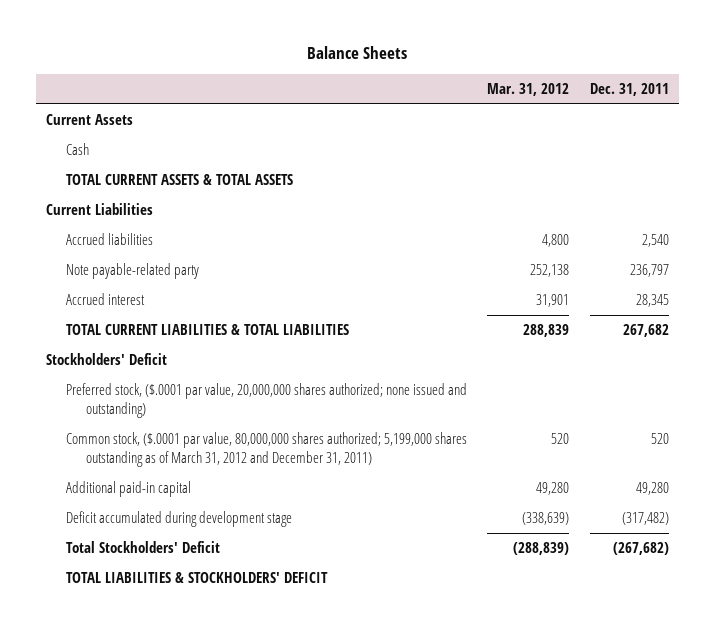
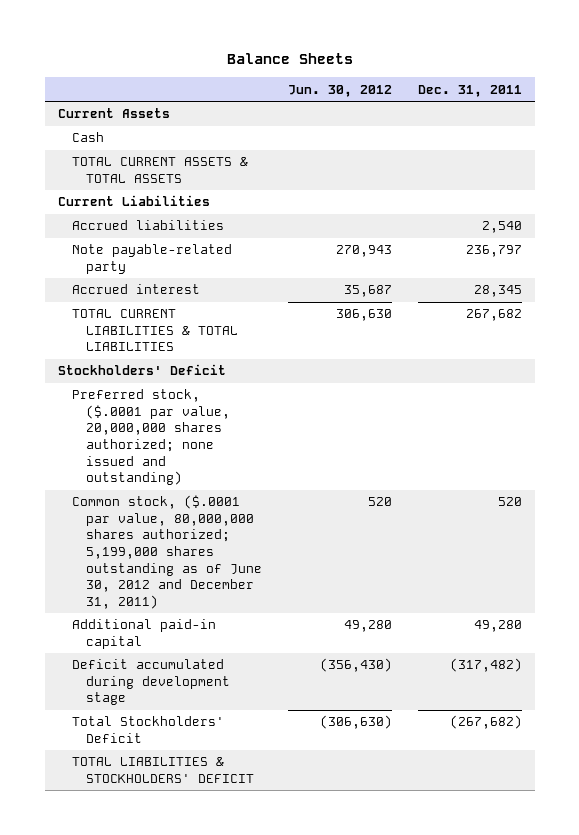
- | Mar. 31, 2012 | Dec. 31, 2011
+ | Jun. 30, 2012 | Dec. 31, 2011
- Common stock, ($.0001 par value, 80,000,000 shares authorized; 5,199,000 shares outstanding as of March 31, 2012 and December 31, 2011) | 520 | 520
+ Common stock, ($.0001 par value, 80,000,000 shares authorized; 5,199,000 shares outstanding as of June 30, 2012 and December 31, 2011) | 520 | 520

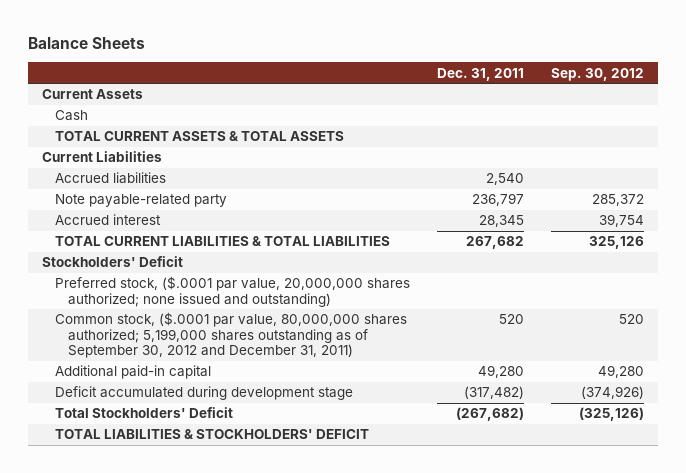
- | Jun. 30, 2012 | Dec. 31, 2011
+ | Dec. 31, 2011 | Sep. 30, 2012
- Common stock, ($.0001 par value, 80,000,000 shares authorized; 5,199,000 shares outstanding as of June 30, 2012 and December 31, 2011) | 520 | 520
+ Common stock, ($.0001 par value, 80,000,000 shares authorized; 5,199,000 shares outstanding as of September 30, 2012 and December 31, 2011) | 520 | 520

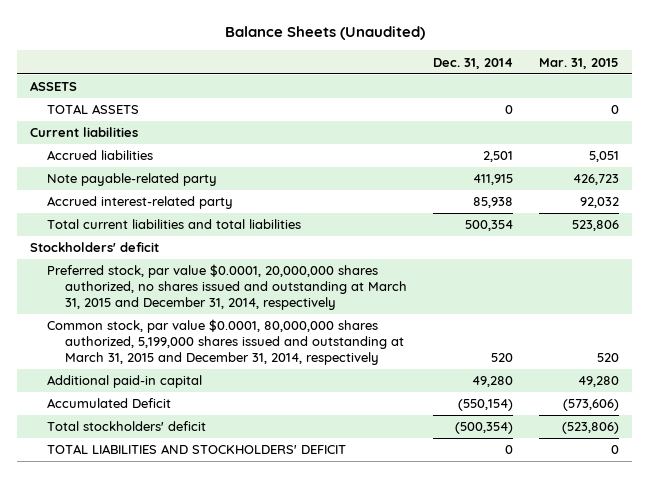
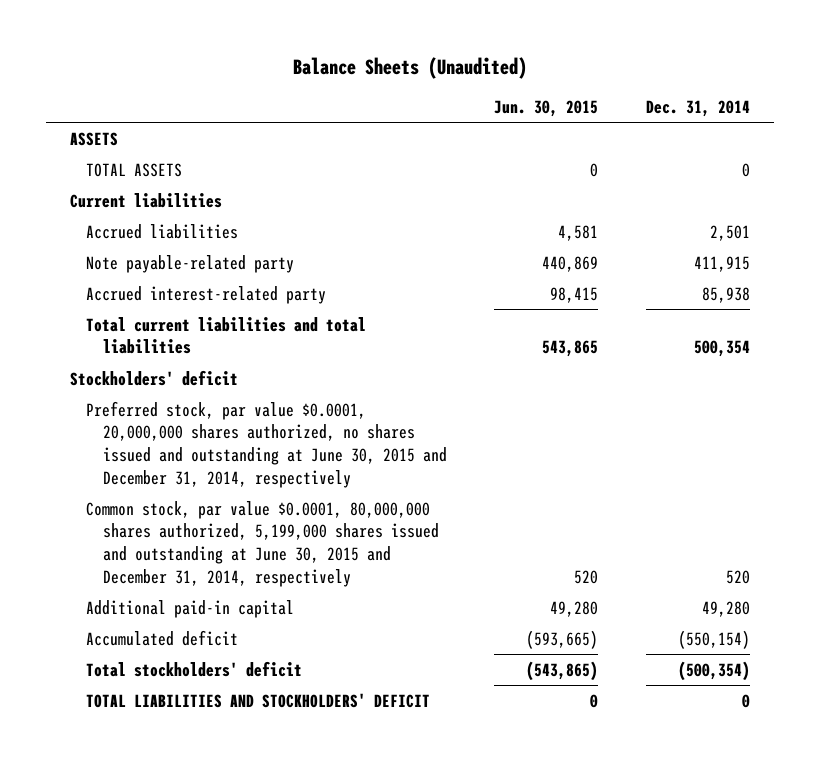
- | Dec. 31, 2014 | Mar. 31, 2015
+ | Jun. 30, 2015 | Dec. 31, 2014
- Preferred stock, par value $0.0001, 20,000,000 shares authorized, no shares issued and outstanding at March 31, 2015 and December 31, 2014, respectively
- Common stock, par value $0.0001, 80,000,000 shares authorized, 5,199,000 shares issued and outstanding at March 31, 2015 and December 31, 2014, respectively | 520 | 520
+ Preferred stock, par value $0.0001, 20,000,000 shares authorized, no shares issued and outstanding at June 30, 2015 and December 31, 2014, respectively
+ Common stock, par value $0.0001, 80,000,000 shares authorized, 5,199,000 shares issued and outstanding at June 30, 2015 and December 31, 2014, respectively | 520 | 520
- Accumulated Deficit | (550,154) | (573,606)
+ Accumulated deficit | (593,665) | (550,154)

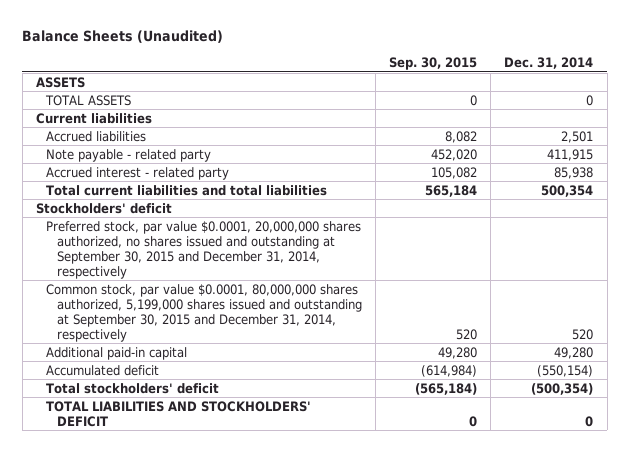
- | Jun. 30, 2015 | Dec. 31, 2014
+ | Sep. 30, 2015 | Dec. 31, 2014
- Note payable-related party | 440,869 | 411,915
- Accrued interest-related party | 98,415 | 85,938
+ Note payable - related party | 452,020 | 411,915
+ Accrued interest - related party | 105,082 | 85,938
- Preferred stock, par value $0.0001, 20,000,000 shares authorized, no shares issued and outstanding at June 30, 2015 and December 31, 2014, respectively
- Common stock, par value $0.0001, 80,000,000 shares authorized, 5,199,000 shares issued and outstanding at June 30, 2015 and December 31, 2014, respectively | 520 | 520
+ Preferred stock, par value $0.0001, 20,000,000 shares authorized, no shares issued and outstanding at September 30, 2015 and December 31, 2014, respectively
+ Common stock, par value $0.0001, 80,000,000 shares authorized, 5,199,000 shares issued and outstanding at September 30, 2015 and December 31, 2014, respectively | 520 | 520

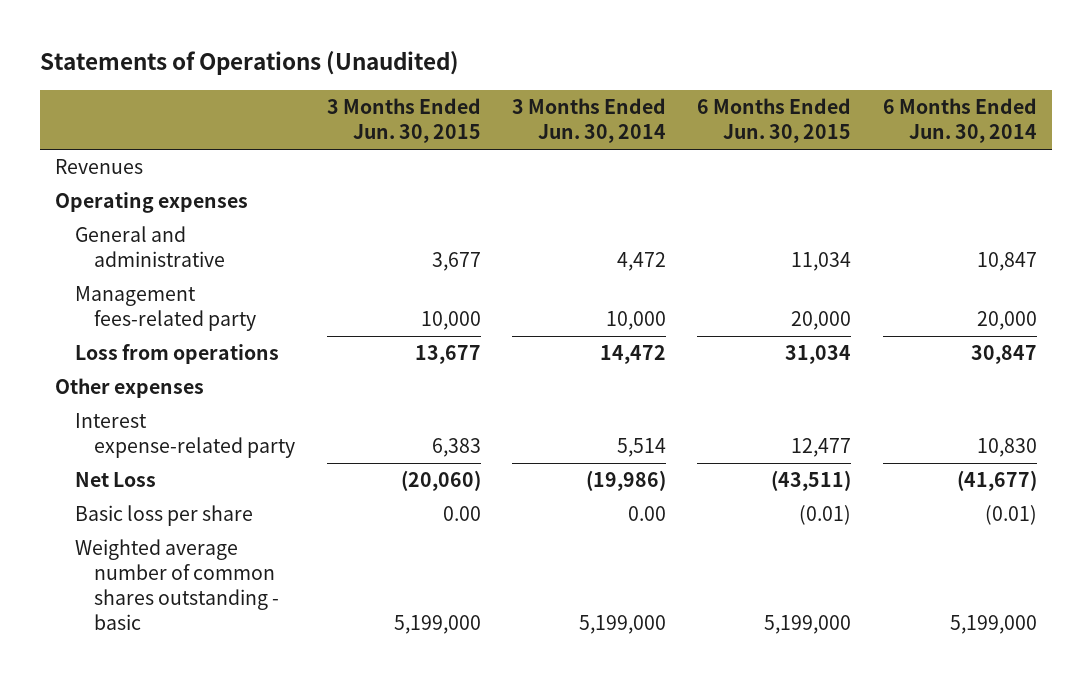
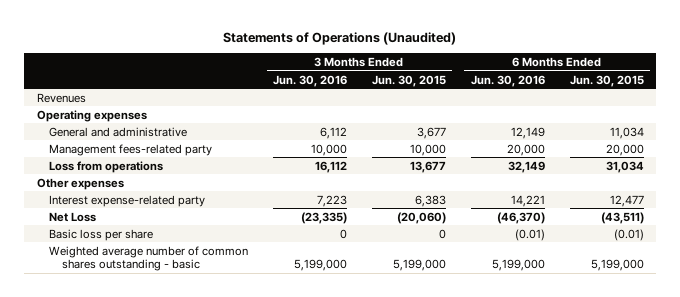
- | 3 Months Ended Jun. 30, 2015 | 3 Months Ended Jun. 30, 2014 | 6 Months Ended Jun. 30, 2015 | 6 Months Ended Jun. 30, 2014
+ | 3 Months Ended Jun. 30, 2016 | 3 Months Ended Jun. 30, 2015 | 6 Months Ended Jun. 30, 2016 | 6 Months Ended Jun. 30, 2015
- Basic loss per share | 0.00 | 0.00 | (0.01) | (0.01)
+ Basic loss per share | 0 | 0 | (0.01) | (0.01)

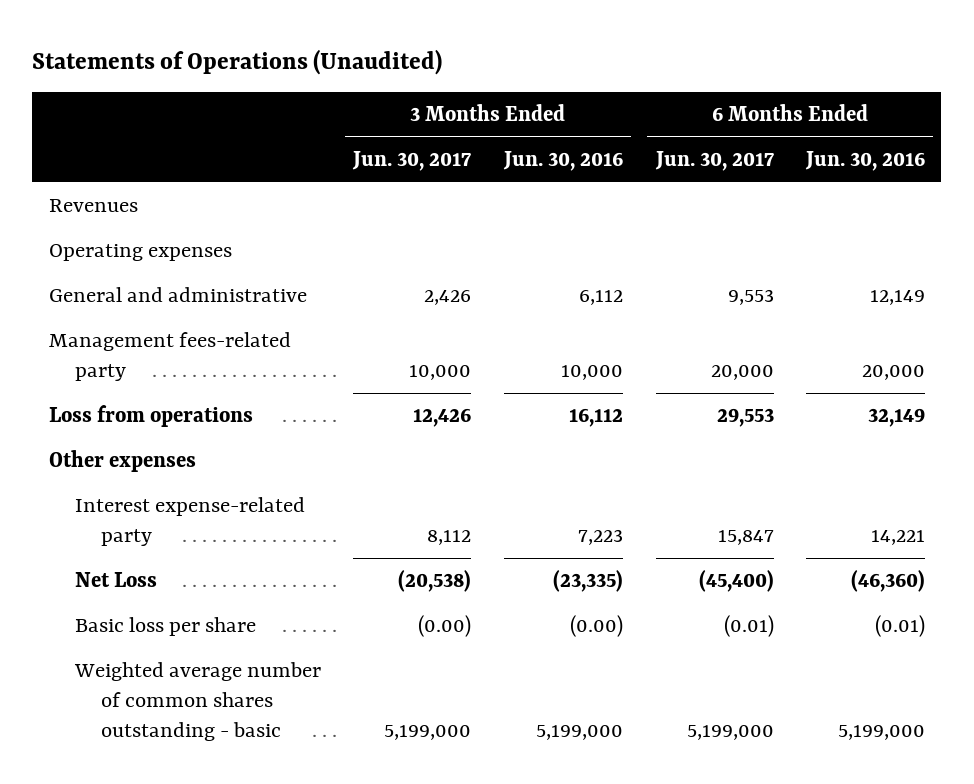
- | 3 Months Ended Jun. 30, 2016 | 3 Months Ended Jun. 30, 2015 | 6 Months Ended Jun. 30, 2016 | 6 Months Ended Jun. 30, 2015
+ | 3 Months Ended Jun. 30, 2017 | 3 Months Ended Jun. 30, 2016 | 6 Months Ended Jun. 30, 2017 | 6 Months Ended Jun. 30, 2016
- Net Loss | (23,335) | (20,060) | (46,370) | (43,511)
- Basic loss per share | 0 | 0 | (0.01) | (0.01)
+ Net Loss | (20,538) | (23,335) | (45,400) | (46,360)
+ Basic loss per share | (0.00) | (0.00) | (0.01) | (0.01)

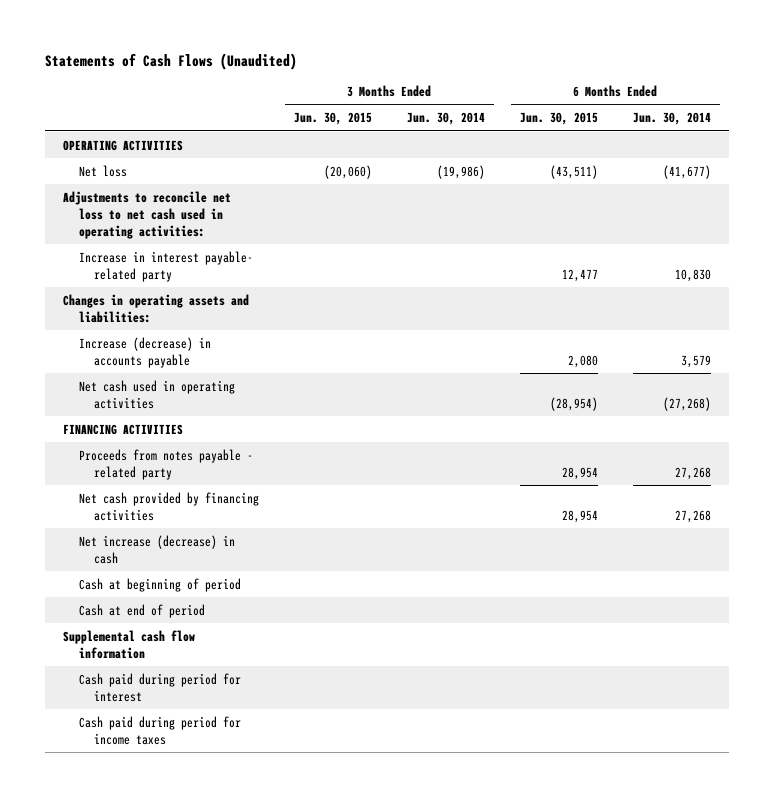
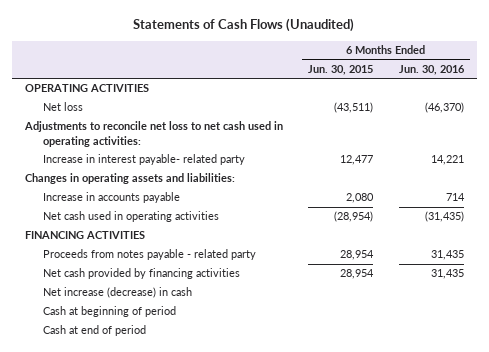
- | 3 Months Ended Jun. 30, 2015 | 3 Months Ended Jun. 30, 2014 | 6 Months Ended Jun. 30, 2015 | 6 Months Ended Jun. 30, 2014
+ | 6 Months Ended Jun. 30, 2015 | 6 Months Ended Jun. 30, 2016
- Increase (decrease) in accounts payable | | | 2,080 | 3,579
+ Increase in accounts payable | 2,080 | 714
- Supplemental cash flow information
- Cash paid during period for interest
- Cash paid during period for income taxes

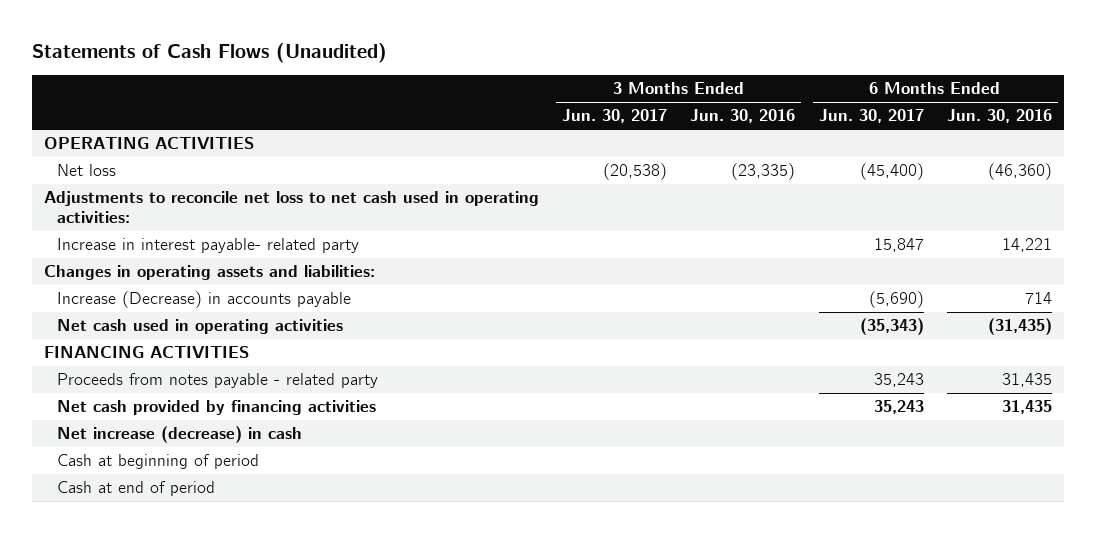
- | 6 Months Ended Jun. 30, 2015 | 6 Months Ended Jun. 30, 2016
+ | 3 Months Ended Jun. 30, 2017 | 3 Months Ended Jun. 30, 2016 | 6 Months Ended Jun. 30, 2017 | 6 Months Ended Jun. 30, 2016
- Net loss | (43,511) | (46,370)
+ Net loss | (20,538) | (23,335) | (45,400) | (46,360)
- Increase in accounts payable | 2,080 | 714
+ Increase (Decrease) in accounts payable | | | (5,690) | 714

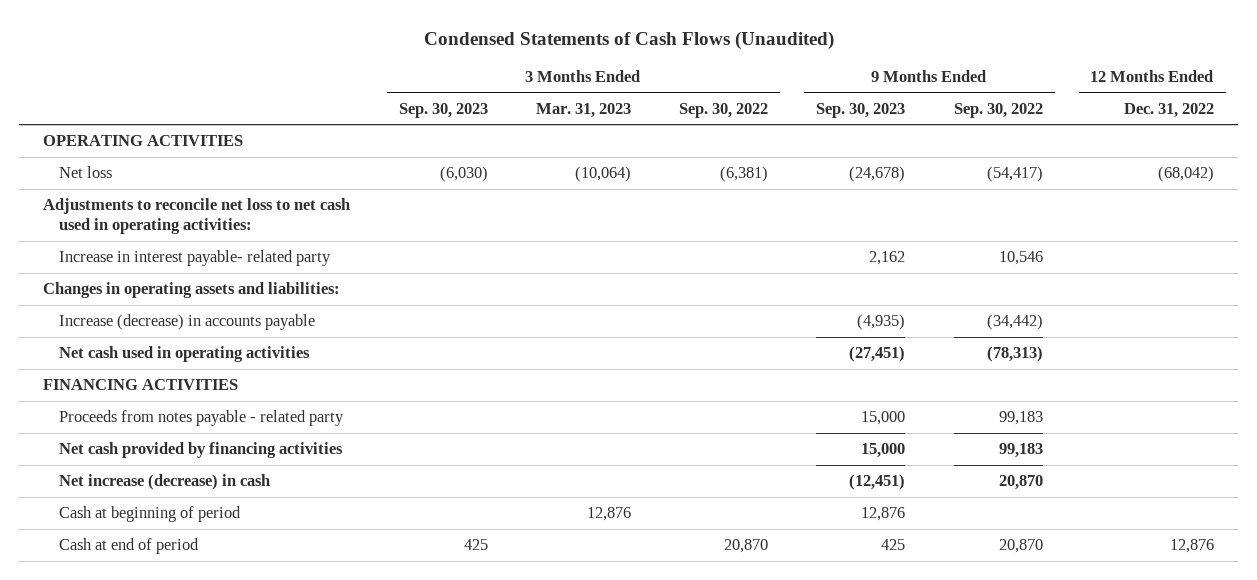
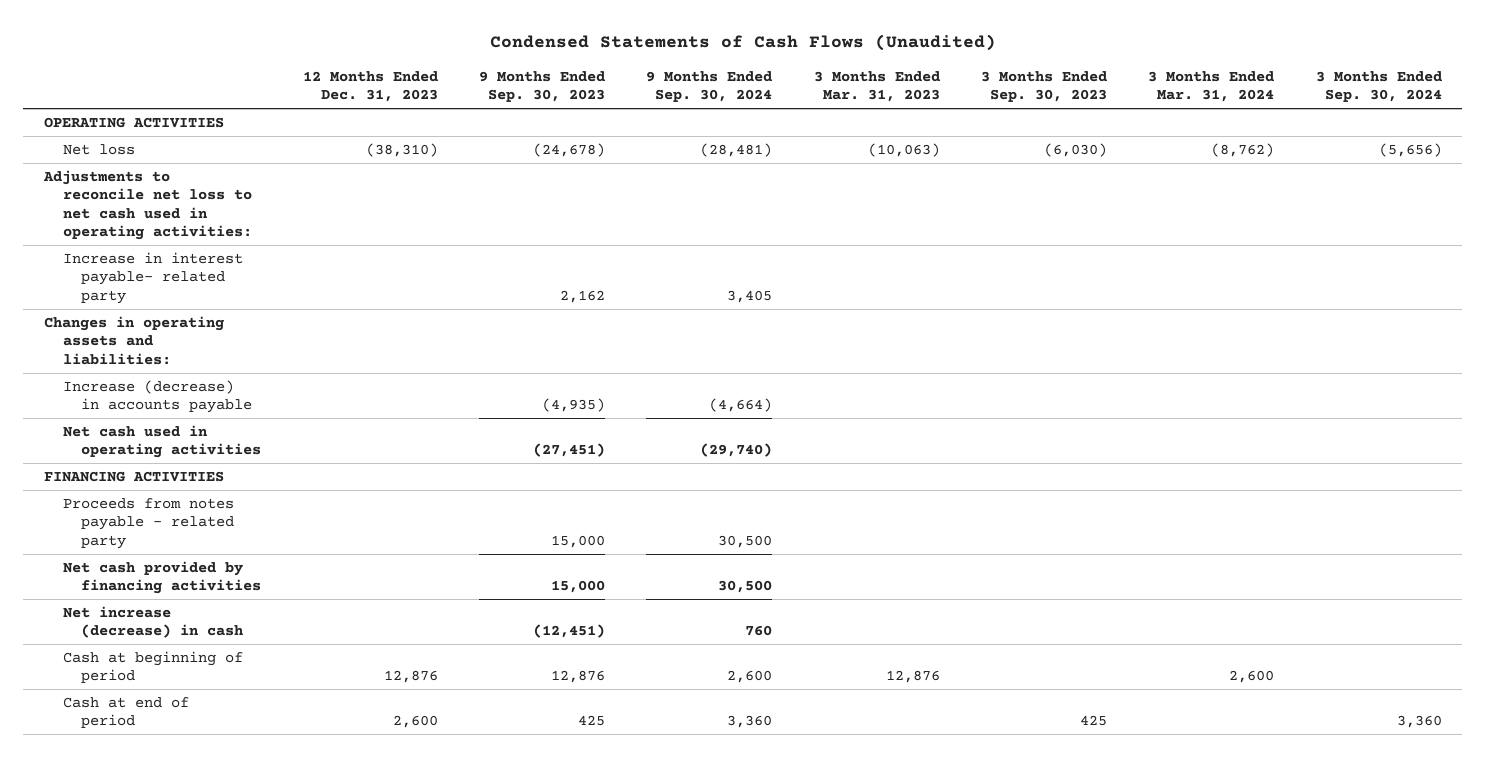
- | 3 Months Ended Sep. 30, 2023 | 3 Months Ended Mar. 31, 2023 | 3 Months Ended Sep. 30, 2022 | 9 Months Ended Sep. 30, 2023 | 9 Months Ended Sep. 30, 2022 | 12 Months Ended Dec. 31, 2022
+ | 12 Months Ended Dec. 31, 2023 | 9 Months Ended Sep. 30, 2023 | 9 Months Ended Sep. 30, 2024 | 3 Months Ended Mar. 31, 2023 | 3 Months Ended Sep. 30, 2023 | 3 Months Ended Mar. 31, 2024 | 3 Months Ended Sep. 30, 2024
- Net loss | (6,030) | (10,064) | (6,381) | (24,678) | (54,417) | (68,042)
+ Net loss | (38,310) | (24,678) | (28,481) | (10,063) | (6,030) | (8,762) | (5,656)

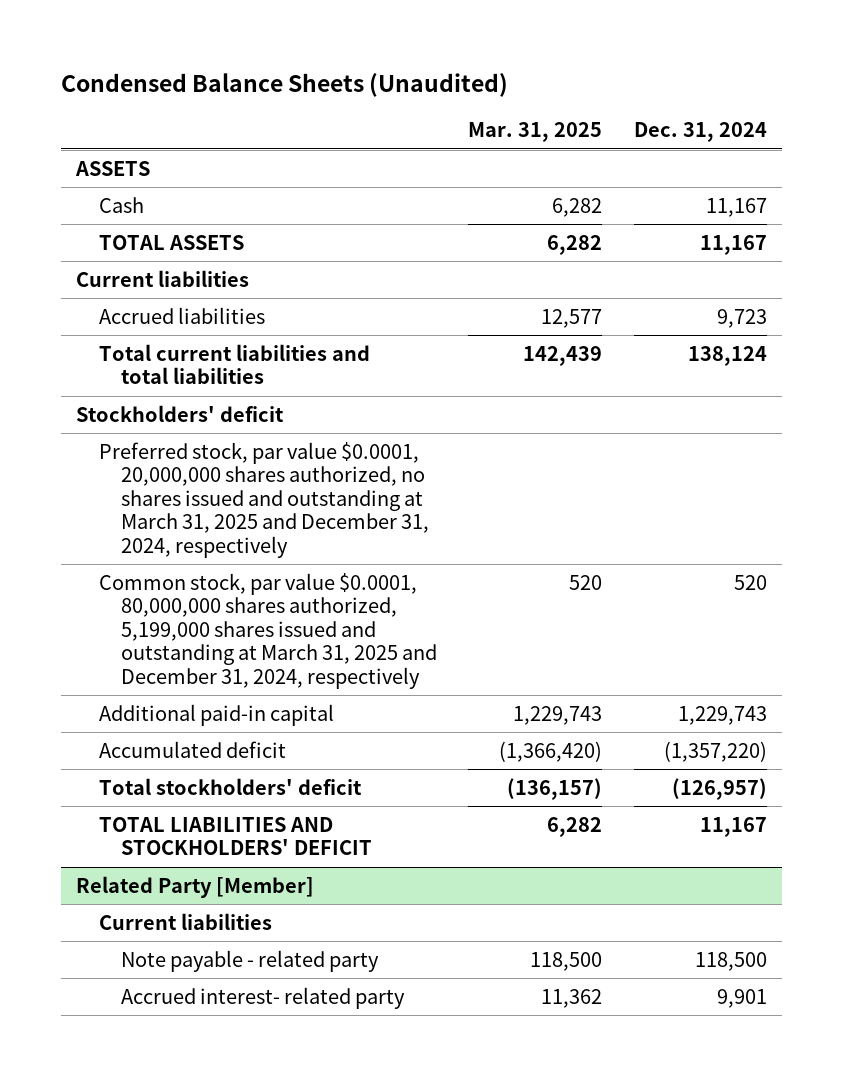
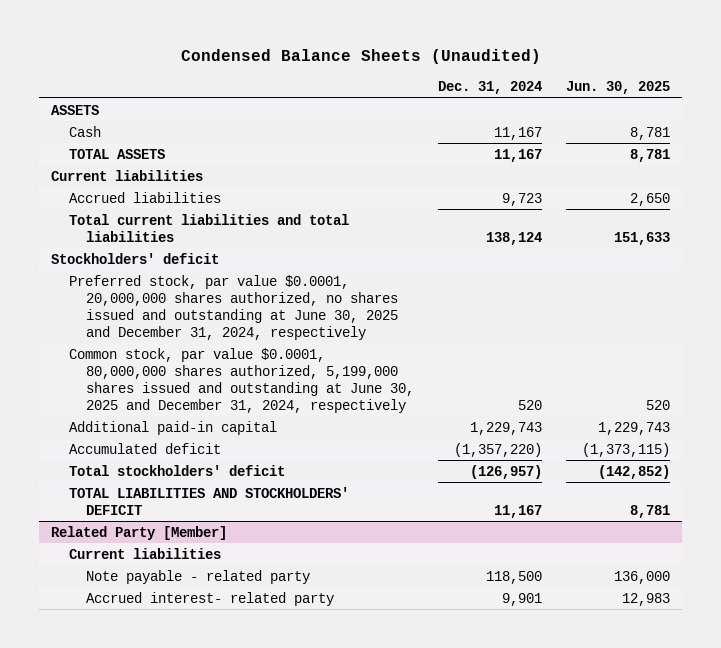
- | Mar. 31, 2025 | Dec. 31, 2024
+ | Dec. 31, 2024 | Jun. 30, 2025
- Preferred stock, par value $0.0001, 20,000,000 shares authorized, no shares issued and outstanding at March 31, 2025 and December 31, 2024, respectively
- Common stock, par value $0.0001, 80,000,000 shares authorized, 5,199,000 shares issued and outstanding at March 31, 2025 and December 31, 2024, respectively | 520 | 520
+ Preferred stock, par value $0.0001, 20,000,000 shares authorized, no shares issued and outstanding at June 30, 2025 and December 31, 2024, respectively
+ Common stock, par value $0.0001, 80,000,000 shares authorized, 5,199,000 shares issued and outstanding at June 30, 2025 and December 31, 2024, respectively | 520 | 520

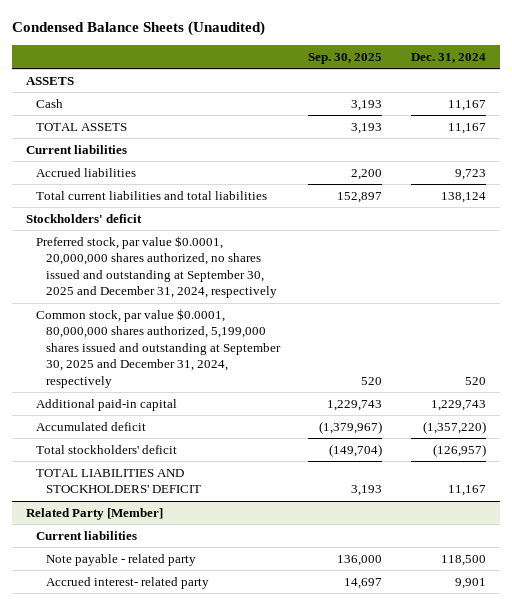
- | Dec. 31, 2024 | Jun. 30, 2025
+ | Sep. 30, 2025 | Dec. 31, 2024
- Preferred stock, par value $0.0001, 20,000,000 shares authorized, no shares issued and outstanding at June 30, 2025 and December 31, 2024, respectively
- Common stock, par value $0.0001, 80,000,000 shares authorized, 5,199,000 shares issued and outstanding at June 30, 2025 and December 31, 2024, respectively | 520 | 520
+ Preferred stock, par value $0.0001, 20,000,000 shares authorized, no shares issued and outstanding at September 30, 2025 and December 31, 2024, respectively
+ Common stock, par value $0.0001, 80,000,000 shares authorized, 5,199,000 shares issued and outstanding at September 30, 2025 and December 31, 2024, respectively | 520 | 520

